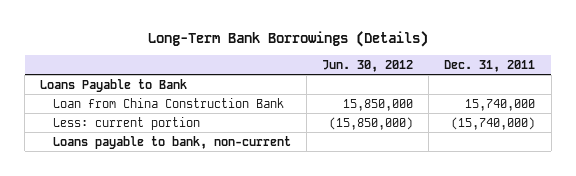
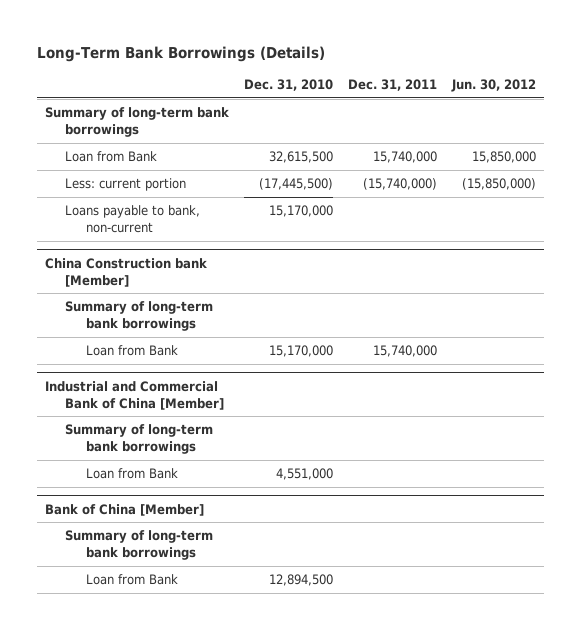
- | Jun. 30, 2012 | Dec. 31, 2011
+ | Dec. 31, 2010 | Dec. 31, 2011 | Jun. 30, 2012
- Loans Payable to Bank
- Loan from China Construction Bank | 15,850,000 | 15,740,000
+ Summary of long-term bank borrowings
+ Loan from Bank | 32,615,500 | 15,740,000 | 15,850,000
+ China Construction bank [Member]
+ Summary of long-term bank borrowings
+ Loan from Bank | 15,170,000 | 15,740,000 |
+ Industrial and Commercial Bank of China [Member]
+ Summary of long-term bank borrowings
+ Loan from Bank | 4,551,000 | |
+ Bank of China [Member]
+ Summary of long-term bank borrowings
+ Loan from Bank | 12,894,500 | |

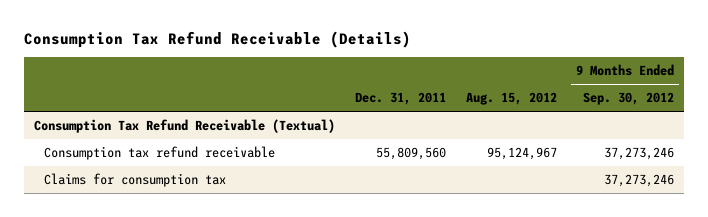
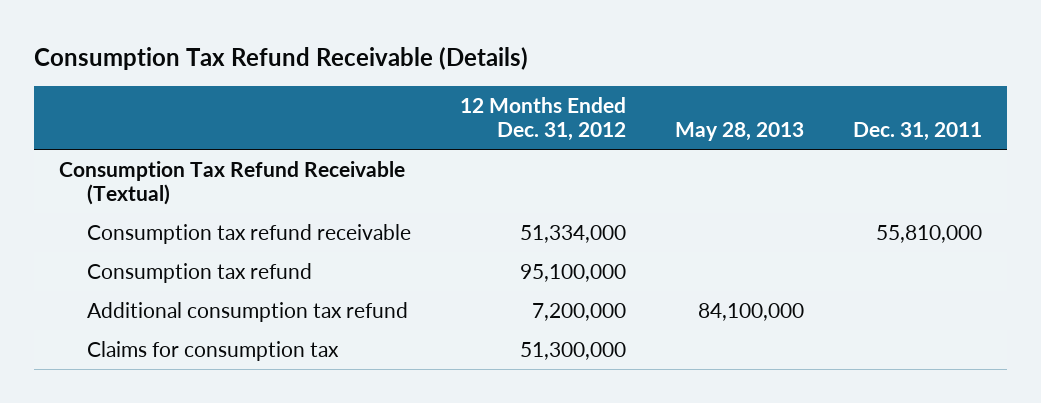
- | Dec. 31, 2011 | Aug. 15, 2012 | 9 Months Ended Sep. 30, 2012
+ | 12 Months Ended Dec. 31, 2012 | May 28, 2013 | Dec. 31, 2011
- Consumption tax refund receivable | 55,809,560 | 95,124,967 | 37,273,246
+ Consumption tax refund receivable | 51,334,000 | | 55,810,000
+ Consumption tax refund | 95,100,000 | |
+ Additional consumption tax refund | 7,200,000 | 84,100,000 |

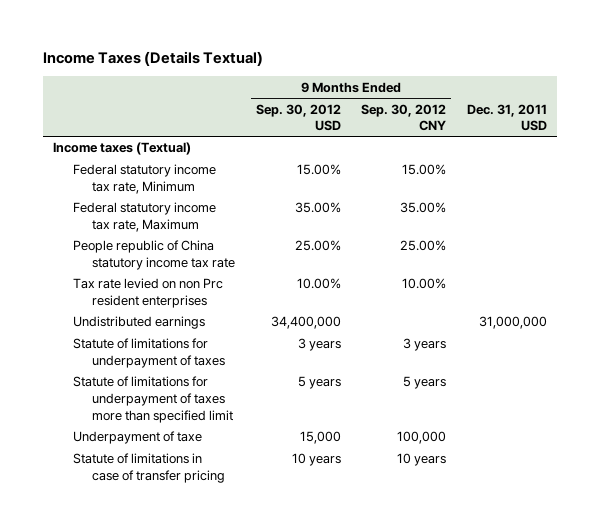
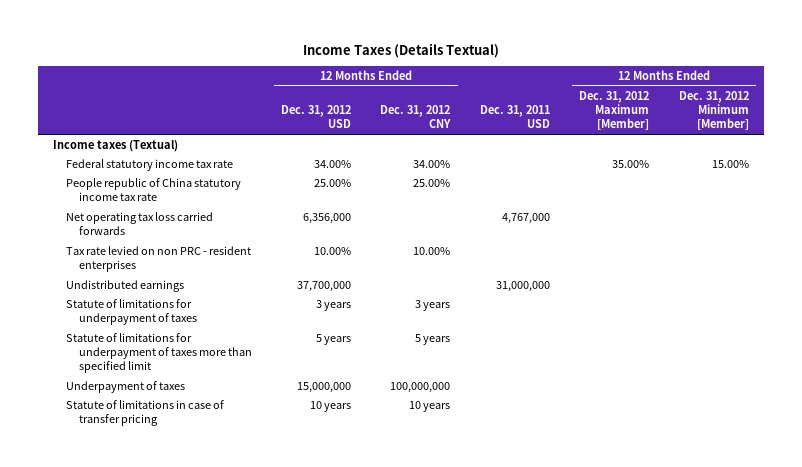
- | 9 Months Ended Sep. 30, 2012 USD | 9 Months Ended Sep. 30, 2012 CNY | Dec. 31, 2011 USD
+ | 12 Months Ended Dec. 31, 2012 USD | 12 Months Ended Dec. 31, 2012 CNY | Dec. 31, 2011 USD | 12 Months Ended Dec. 31, 2012 Maximum [Member] | 12 Months Ended Dec. 31, 2012 Minimum [Member]
- Federal statutory income tax rate, Minimum | 15.00% | 15.00% |
- Federal statutory income tax rate, Maximum | 35.00% | 35.00% |
+ Federal statutory income tax rate | 34.00% | 34.00% | | 35.00% | 15.00%
- Tax rate levied on non Prc resident enterprises | 10.00% | 10.00% |
+ Net operating tax loss carried forwards | 6,356,000 | | 4,767,000 | |
+ Tax rate levied on non PRC - resident enterprises | 10.00% | 10.00% | | |
- Underpayment of taxe | 15,000 | 100,000 |
+ Underpayment of taxes | 15,000,000 | 100,000,000 | | |

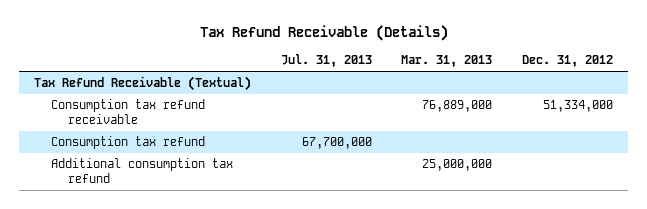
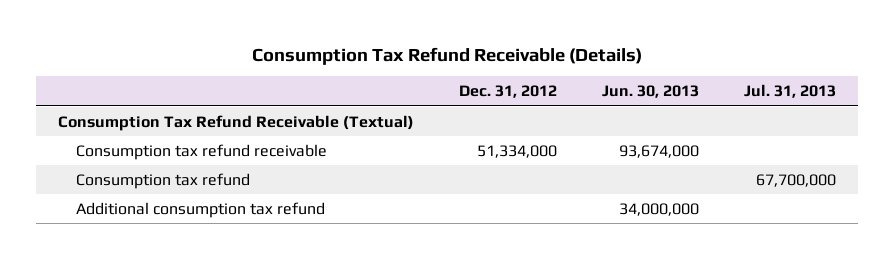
- Tax Refund Receivable (Details)
+ Consumption Tax Refund Receivable (Details)
- | Jul. 31, 2013 | Mar. 31, 2013 | Dec. 31, 2012
+ | Dec. 31, 2012 | Jun. 30, 2013 | Jul. 31, 2013
- Tax Refund Receivable (Textual)
+ Consumption Tax Refund Receivable (Textual)

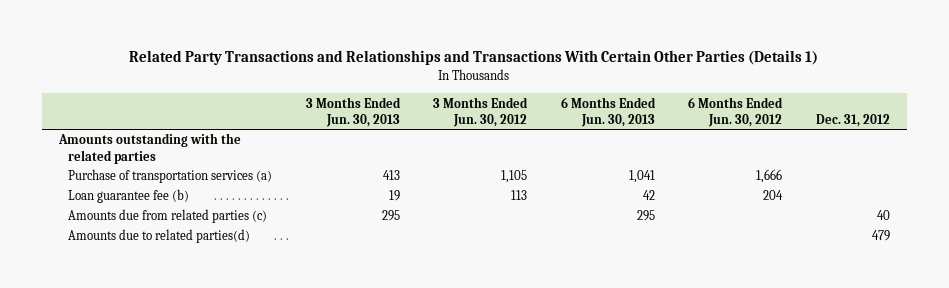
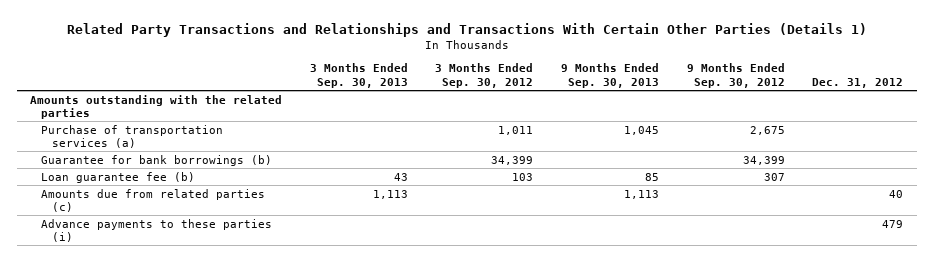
- | 3 Months Ended Jun. 30, 2013 | 3 Months Ended Jun. 30, 2012 | 6 Months Ended Jun. 30, 2013 | 6 Months Ended Jun. 30, 2012 | Dec. 31, 2012
+ | 3 Months Ended Sep. 30, 2013 | 3 Months Ended Sep. 30, 2012 | 9 Months Ended Sep. 30, 2013 | 9 Months Ended Sep. 30, 2012 | Dec. 31, 2012
+ Guarantee for bank borrowings (b) | | 34,399 | | 34,399 |
- Amounts due to related parties(d) | | | | | 479
+ Advance payments to these parties (i) | | | | | 479

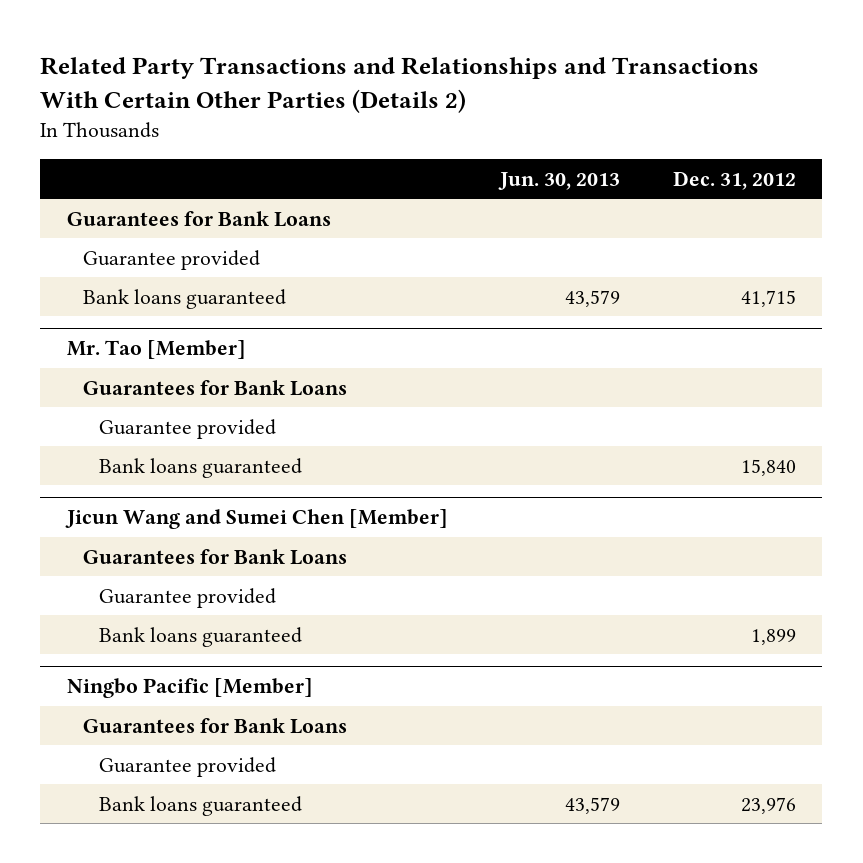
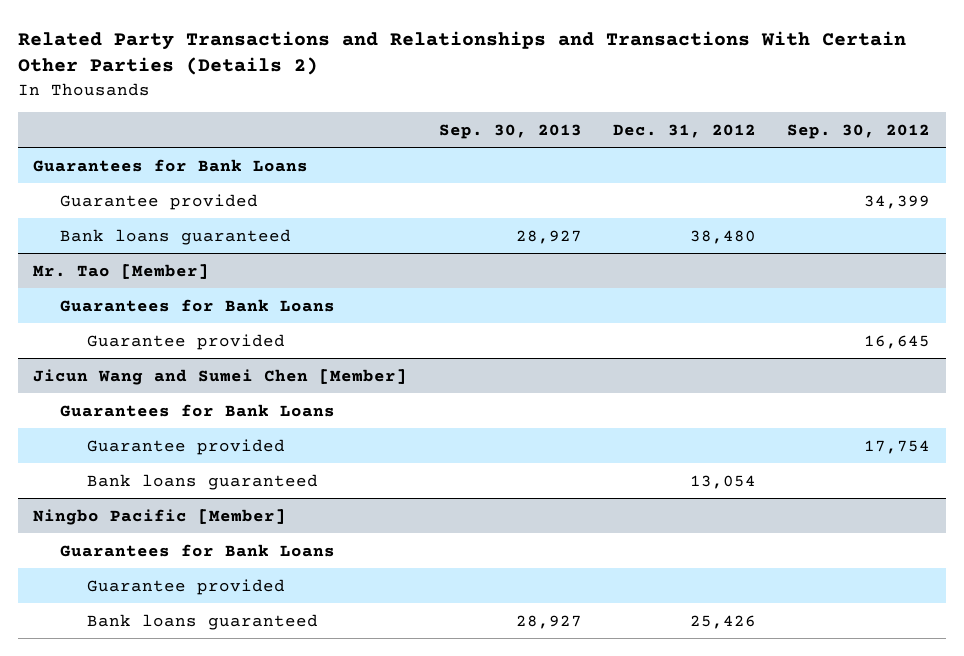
- | Jun. 30, 2013 | Dec. 31, 2012
+ | Sep. 30, 2013 | Dec. 31, 2012 | Sep. 30, 2012
- Bank loans guaranteed | 43,579 | 41,715
+ Bank loans guaranteed | 28,927 | 38,480 |
@ Mr. Tao [Member]
- Bank loans guaranteed | | 15,840
@ Jicun Wang and Sumei Chen [Member]
- Bank loans guaranteed | | 1,899
+ Bank loans guaranteed | | 13,054 |
@ Ningbo Pacific [Member]
- Bank loans guaranteed | 43,579 | 23,976
+ Bank loans guaranteed | 28,927 | 25,426 |

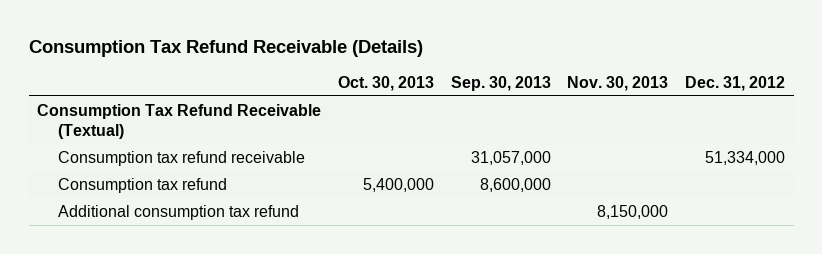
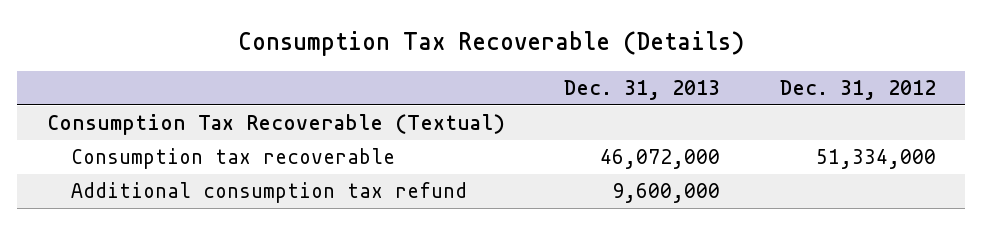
- Consumption Tax Refund Receivable (Details)
+ Consumption Tax Recoverable (Details)
- | Oct. 30, 2013 | Sep. 30, 2013 | Nov. 30, 2013 | Dec. 31, 2012
+ | Dec. 31, 2013 | Dec. 31, 2012
- Consumption Tax Refund Receivable (Textual)
- Consumption tax refund receivable | | 31,057,000 | | 51,334,000
- Consumption tax refund | 5,400,000 | 8,600,000 | |
+ Consumption Tax Recoverable (Textual)
+ Consumption tax recoverable | 46,072,000 | 51,334,000

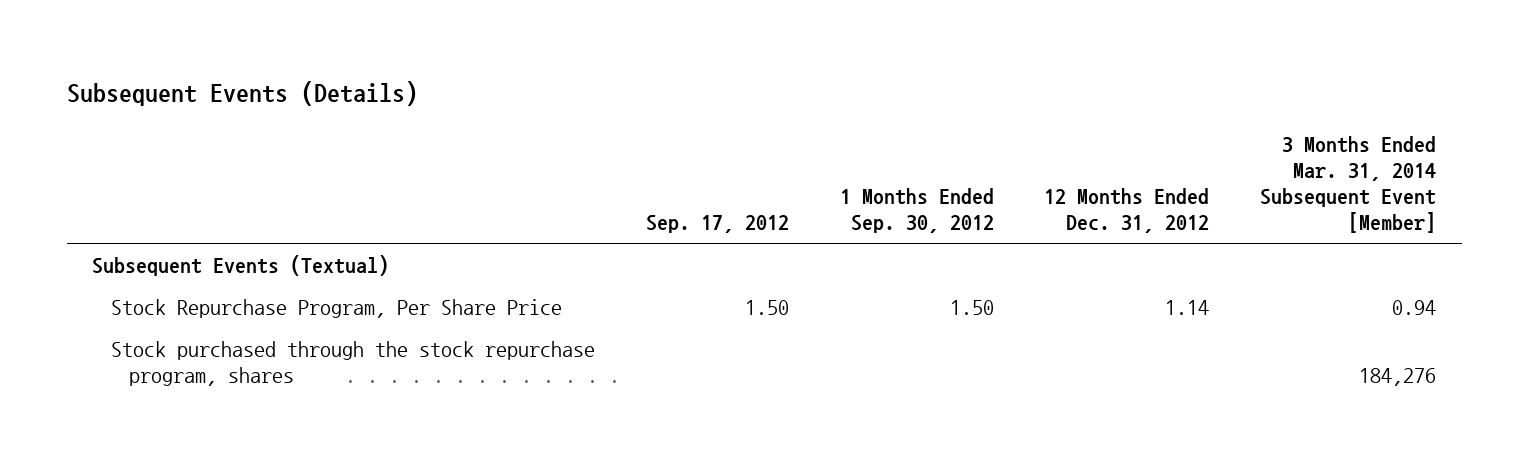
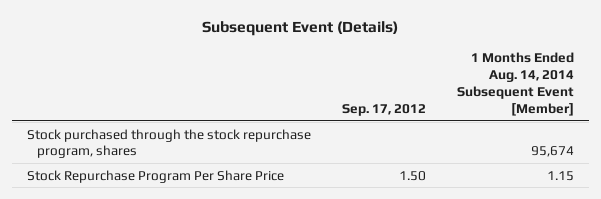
- Subsequent Events (Details)
+ Subsequent Event (Details)
- | Sep. 17, 2012 | 1 Months Ended Sep. 30, 2012 | 12 Months Ended Dec. 31, 2012 | 3 Months Ended Mar. 31, 2014 Subsequent Event [Member]
+ | Sep. 17, 2012 | 1 Months Ended Aug. 14, 2014 Subsequent Event [Member]
- Subsequent Events (Textual)
- Stock Repurchase Program, Per Share Price | 1.50 | 1.50 | 1.14 | 0.94
+ Stock Repurchase Program Per Share Price | 1.50 | 1.15

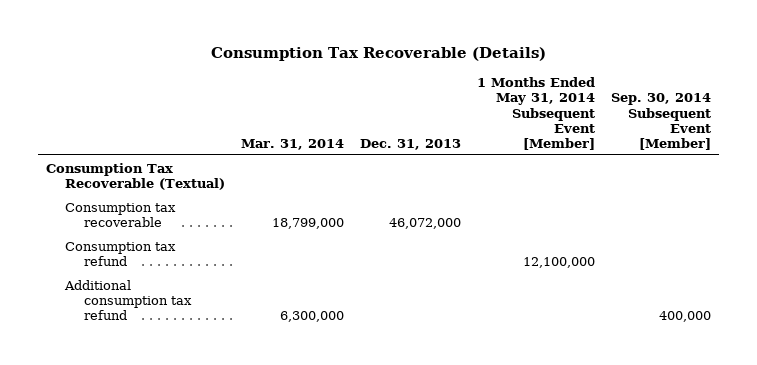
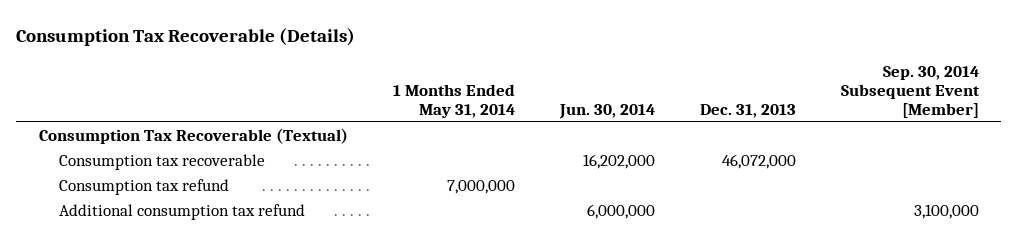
- | Mar. 31, 2014 | Dec. 31, 2013 | 1 Months Ended May 31, 2014 Subsequent Event [Member] | Sep. 30, 2014 Subsequent Event [Member]
+ | 1 Months Ended May 31, 2014 | Jun. 30, 2014 | Dec. 31, 2013 | Sep. 30, 2014 Subsequent Event [Member]
- Additional consumption tax refund | 6,300,000 | | | 400,000
+ Additional consumption tax refund | | 6,000,000 | | 3,100,000

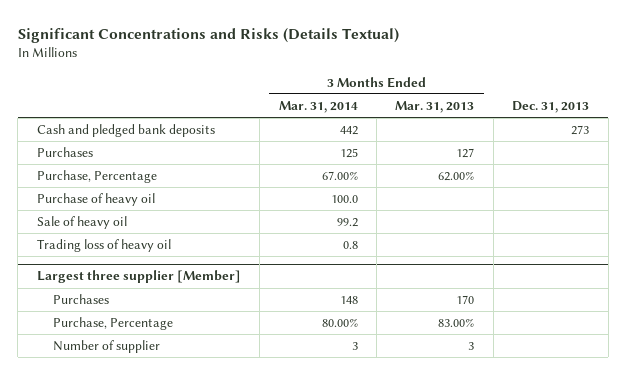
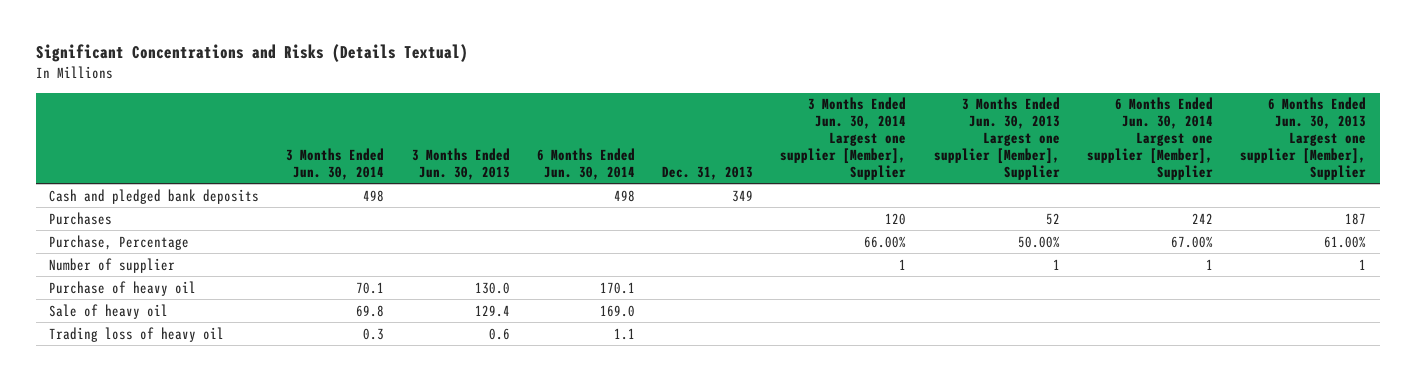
- | 3 Months Ended Mar. 31, 2014 | 3 Months Ended Mar. 31, 2013 | Dec. 31, 2013
+ | 3 Months Ended Jun. 30, 2014 | 3 Months Ended Jun. 30, 2013 | 6 Months Ended Jun. 30, 2014 | Dec. 31, 2013 | 3 Months Ended Jun. 30, 2014 Largest one supplier [Member], Supplier | 3 Months Ended Jun. 30, 2013 Largest one supplier [Member], Supplier | 6 Months Ended Jun. 30, 2014 Largest one supplier [Member], Supplier | 6 Months Ended Jun. 30, 2013 Largest one supplier [Member], Supplier
- Cash and pledged bank deposits | 442 | | 273
+ Cash and pledged bank deposits | 498 | | 498 | 349 | | | |
+ Number of supplier | | | | | 1 | 1 | 1 | 1
- Largest three supplier [Member]
- Purchases | 148 | 170 |
- Purchase, Percentage | 80.00% | 83.00% |
- Number of supplier | 3 | 3 |

